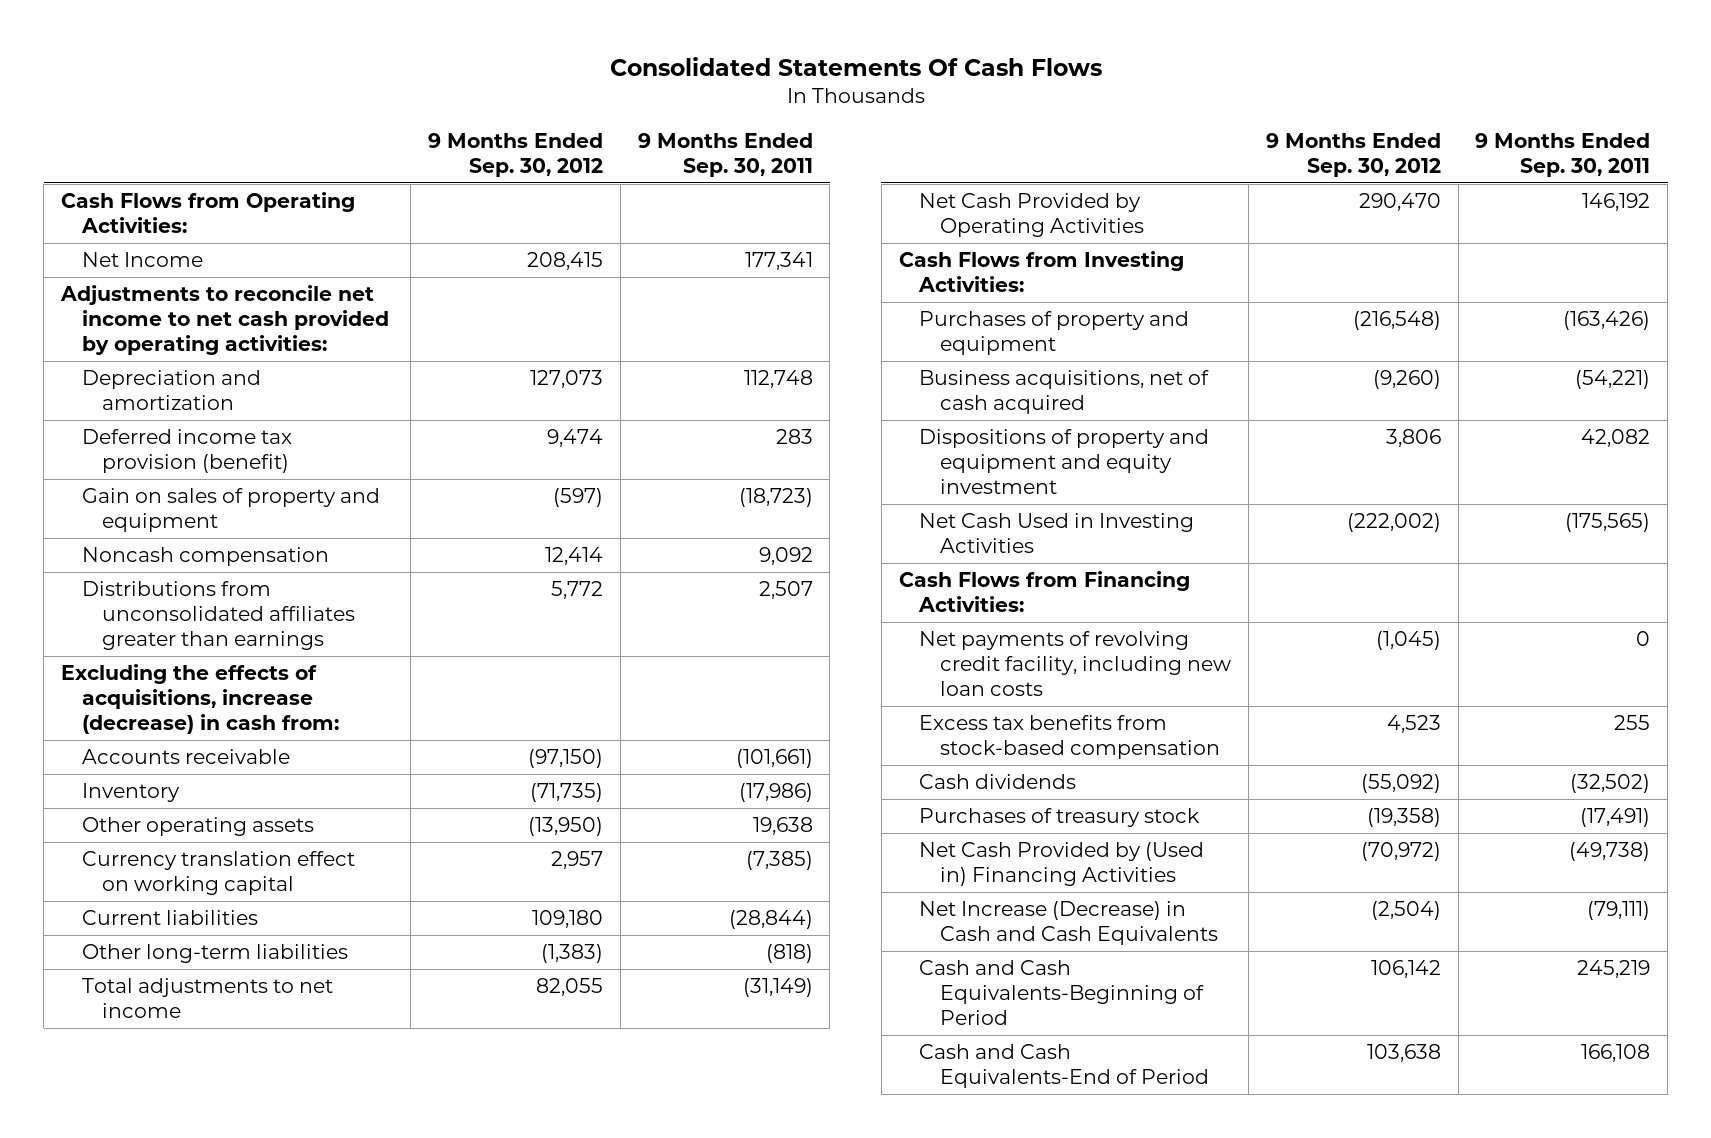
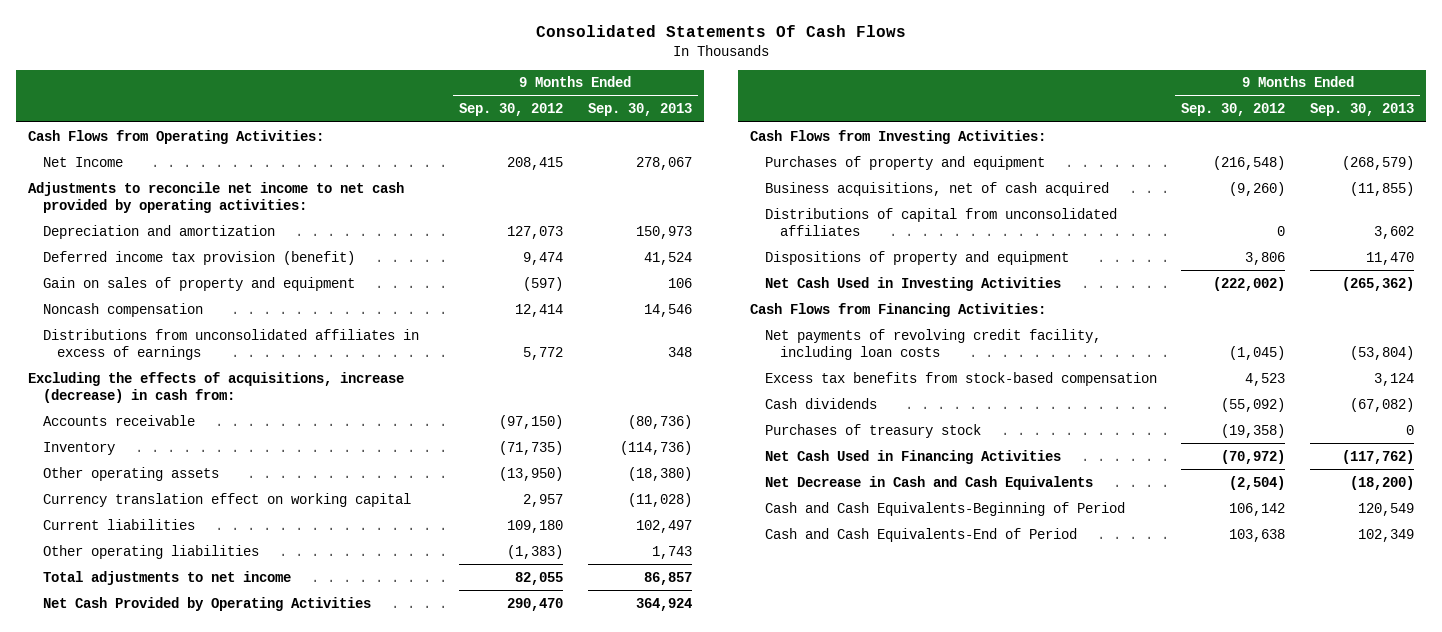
- | 9 Months Ended Sep. 30, 2012 | 9 Months Ended Sep. 30, 2011
+ | 9 Months Ended Sep. 30, 2012 | 9 Months Ended Sep. 30, 2013
- Distributions from unconsolidated affiliates greater than earnings | 5,772 | 2,507
+ Distributions from unconsolidated affiliates in excess of earnings | 5,772 | 348
- Other long-term liabilities | (1,383) | (818)
+ Other operating liabilities | (1,383) | 1,743
- Dispositions of property and equipment and equity investment | 3,806 | 42,082
+ Distributions of capital from unconsolidated affiliates | 0 | 3,602
+ Dispositions of property and equipment | 3,806 | 11,470
- Net payments of revolving credit facility, including new loan costs | (1,045) | 0
+ Net payments of revolving credit facility, including loan costs | (1,045) | (53,804)
- Net Cash Provided by (Used in) Financing Activities | (70,972) | (49,738)
- Net Increase (Decrease) in Cash and Cash Equivalents | (2,504) | (79,111)
+ Net Cash Used in Financing Activities | (70,972) | (117,762)
+ Net Decrease in Cash and Cash Equivalents | (2,504) | (18,200)

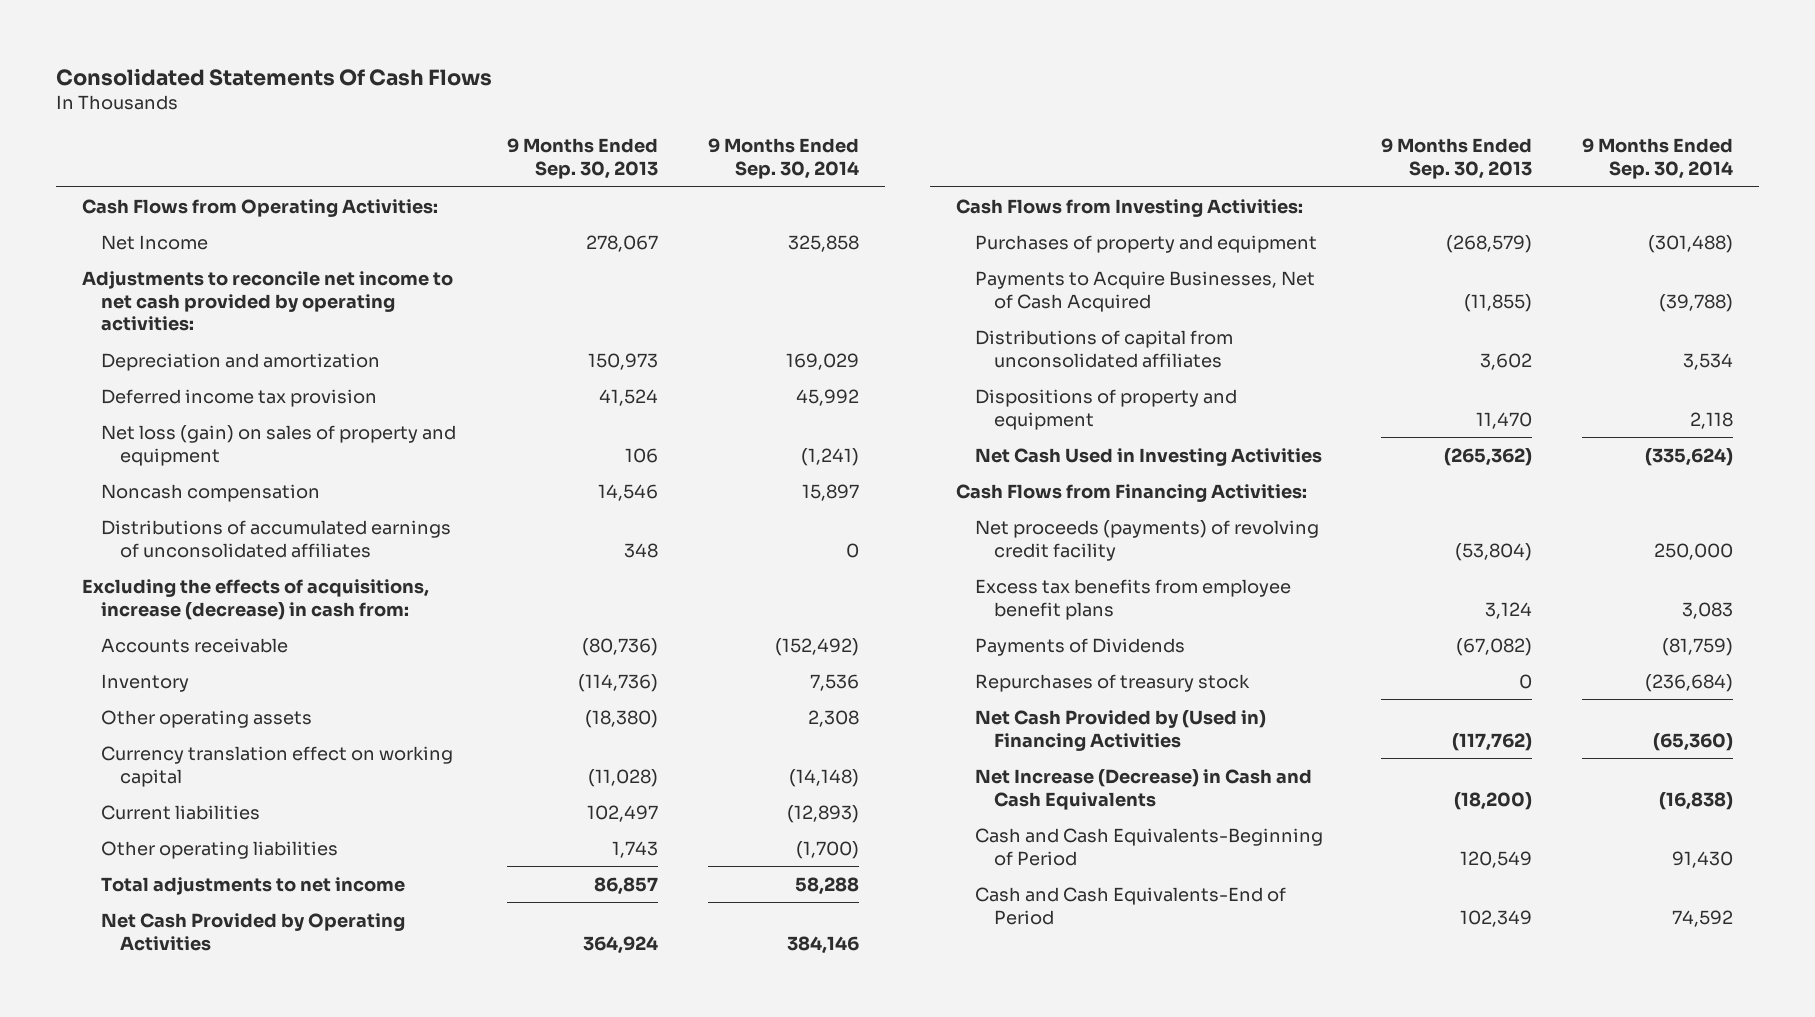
- | 9 Months Ended Sep. 30, 2012 | 9 Months Ended Sep. 30, 2013
+ | 9 Months Ended Sep. 30, 2013 | 9 Months Ended Sep. 30, 2014
- Deferred income tax provision (benefit) | 9,474 | 41,524
- Gain on sales of property and equipment | (597) | 106
+ Deferred income tax provision | 41,524 | 45,992
+ Net loss (gain) on sales of property and equipment | 106 | (1,241)
- Distributions from unconsolidated affiliates in excess of earnings | 5,772 | 348
+ Distributions of accumulated earnings of unconsolidated affiliates | 348 | 0
- Business acquisitions, net of cash acquired | (9,260) | (11,855)
+ Payments to Acquire Businesses, Net of Cash Acquired | (11,855) | (39,788)
- Net payments of revolving credit facility, including loan costs | (1,045) | (53,804)
- Excess tax benefits from stock-based compensation | 4,523 | 3,124
- Cash dividends | (55,092) | (67,082)
- Purchases of treasury stock | (19,358) | 0
- Net Cash Used in Financing Activities | (70,972) | (117,762)
- Net Decrease in Cash and Cash Equivalents | (2,504) | (18,200)
+ Net proceeds (payments) of revolving credit facility | (53,804) | 250,000
+ Excess tax benefits from employee benefit plans | 3,124 | 3,083
+ Payments of Dividends | (67,082) | (81,759)
+ Repurchases of treasury stock | 0 | (236,684)
+ Net Cash Provided by (Used in) Financing Activities | (117,762) | (65,360)
+ Net Increase (Decrease) in Cash and Cash Equivalents | (18,200) | (16,838)

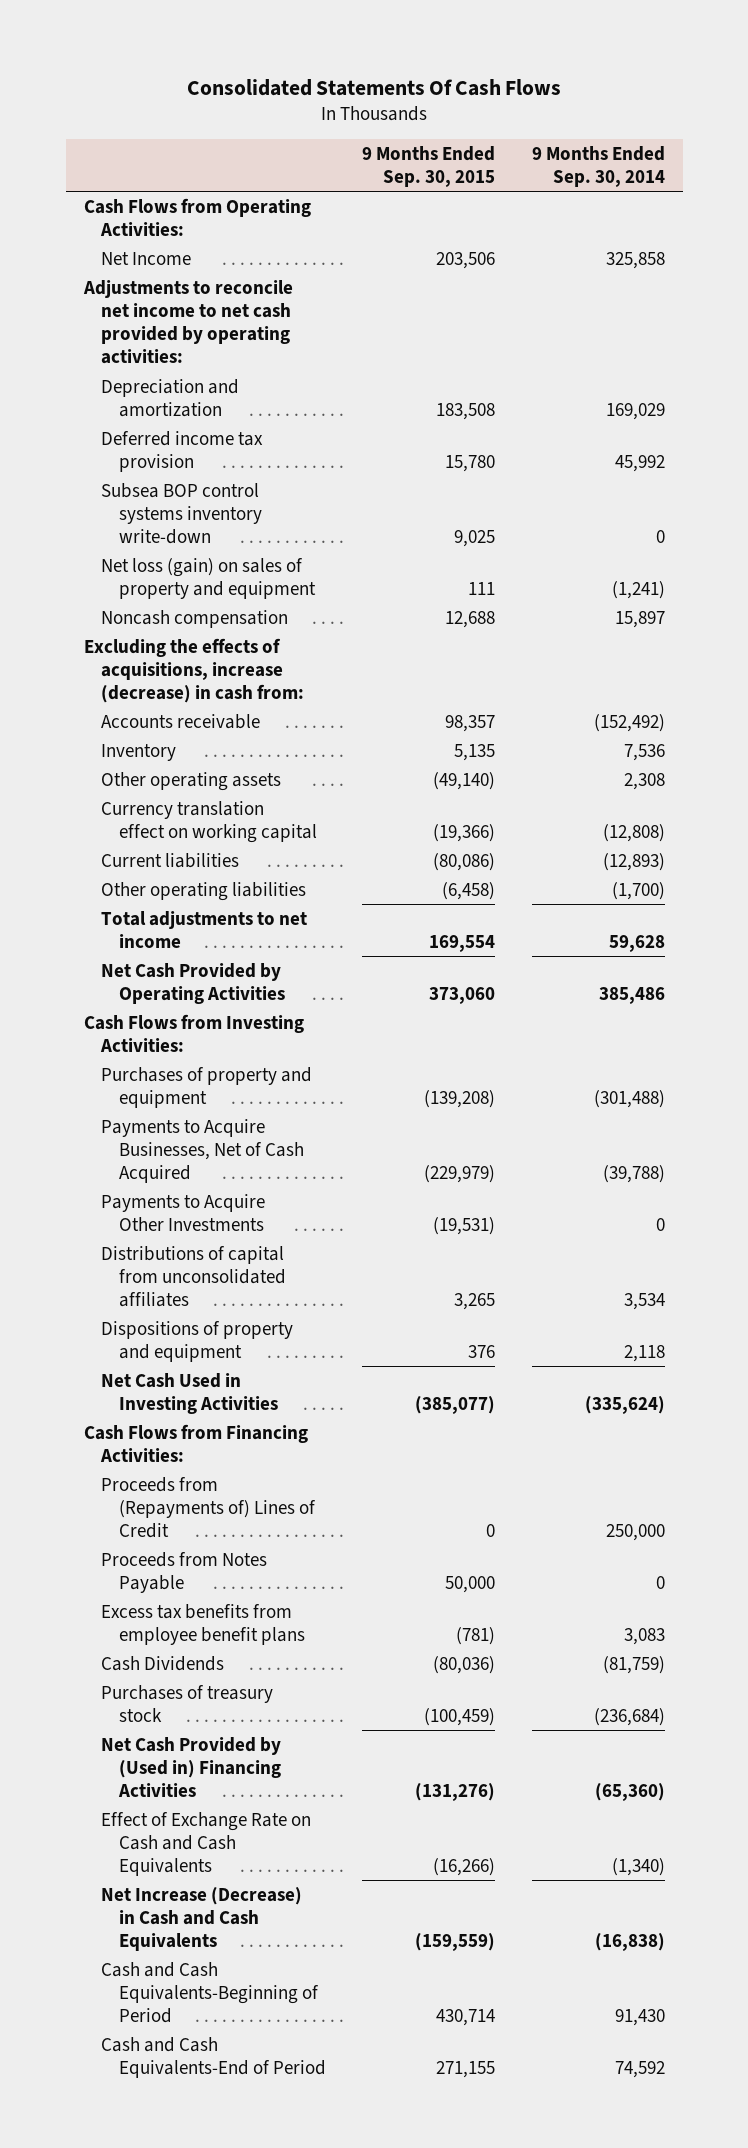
- | 9 Months Ended Sep. 30, 2013 | 9 Months Ended Sep. 30, 2014
+ | 9 Months Ended Sep. 30, 2015 | 9 Months Ended Sep. 30, 2014
+ Subsea BOP control systems inventory write-down | 9,025 | 0
- Distributions of accumulated earnings of unconsolidated affiliates | 348 | 0
- Currency translation effect on working capital | (11,028) | (14,148)
+ Currency translation effect on working capital | (19,366) | (12,808)
- Total adjustments to net income | 86,857 | 58,288
- Net Cash Provided by Operating Activities | 364,924 | 384,146
+ Total adjustments to net income | 169,554 | 59,628
+ Net Cash Provided by Operating Activities | 373,060 | 385,486
+ Payments to Acquire Other Investments | (19,531) | 0
- Net proceeds (payments) of revolving credit facility | (53,804) | 250,000
+ Proceeds from (Repayments of) Lines of Credit | 0 | 250,000
+ Proceeds from Notes Payable | 50,000 | 0
- Payments of Dividends | (67,082) | (81,759)
- Repurchases of treasury stock | 0 | (236,684)
+ Cash Dividends | (80,036) | (81,759)
+ Purchases of treasury stock | (100,459) | (236,684)
+ Effect of Exchange Rate on Cash and Cash Equivalents | (16,266) | (1,340)

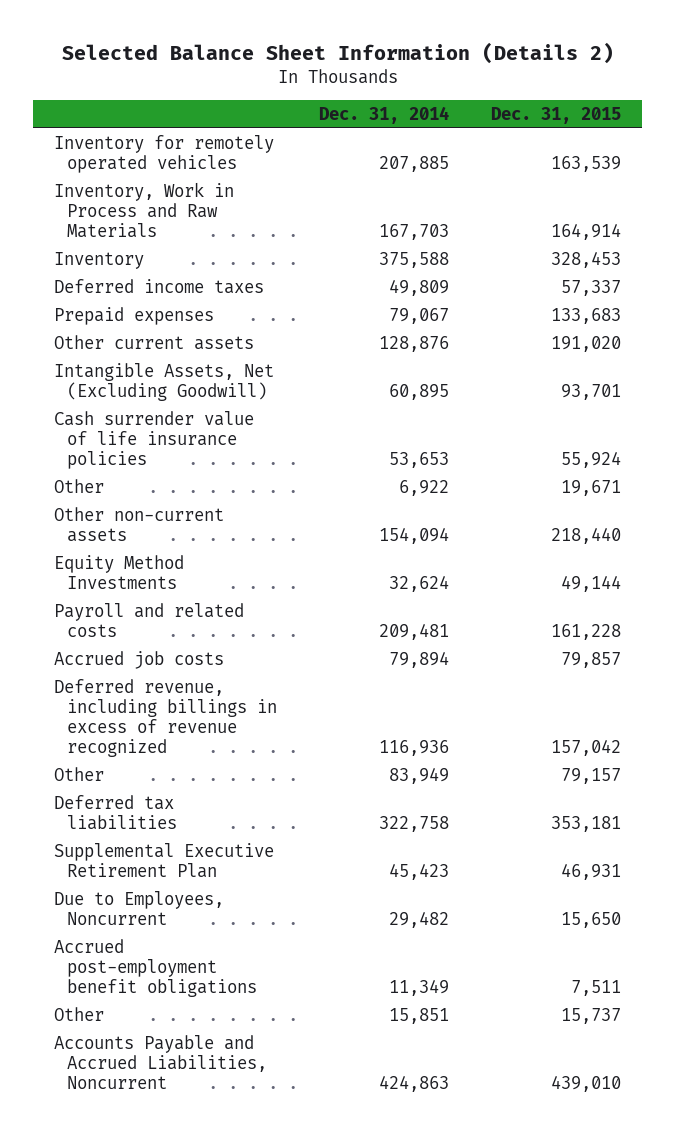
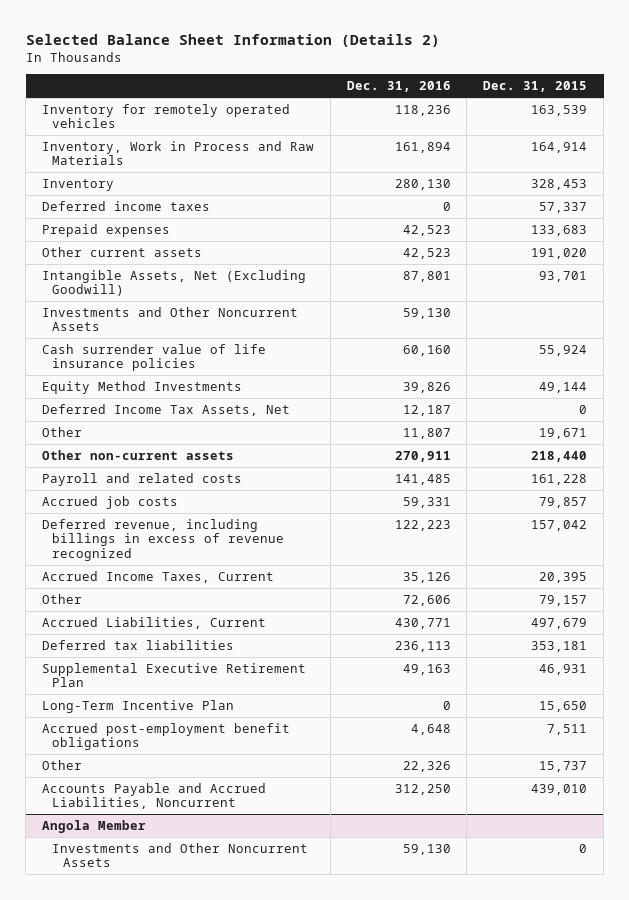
- | Dec. 31, 2014 | Dec. 31, 2015
+ | Dec. 31, 2016 | Dec. 31, 2015
+ Investments and Other Noncurrent Assets | 59,130 |
moved up: Equity Method Investments | 39,826 | 49,144
+ Deferred Income Tax Assets, Net | 12,187 | 0
+ Accrued Income Taxes, Current | 35,126 | 20,395
+ Accrued Liabilities, Current | 430,771 | 497,679
- Due to Employees, Noncurrent | 29,482 | 15,650
+ Long-Term Incentive Plan | 0 | 15,650
+ Angola Member
+ Investments and Other Noncurrent Assets | 59,130 | 0

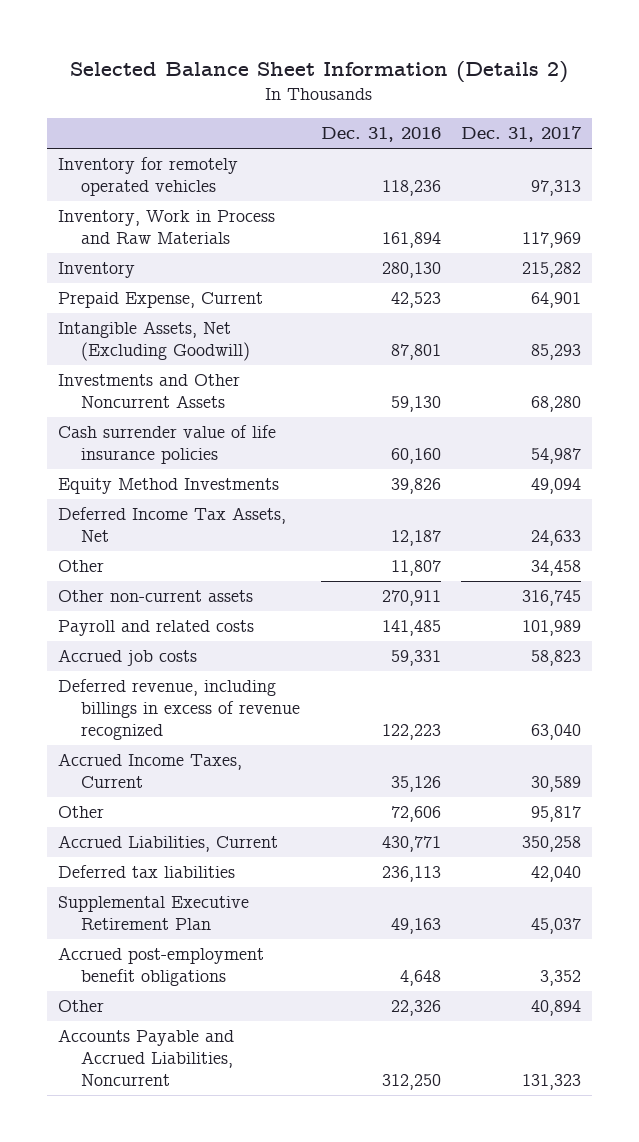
- | Dec. 31, 2016 | Dec. 31, 2015
+ | Dec. 31, 2016 | Dec. 31, 2017
- Deferred income taxes | 0 | 57,337
- Prepaid expenses | 42,523 | 133,683
- Other current assets | 42,523 | 191,020
+ Prepaid Expense, Current | 42,523 | 64,901
- Long-Term Incentive Plan | 0 | 15,650
- Angola Member
- Investments and Other Noncurrent Assets | 59,130 | 0

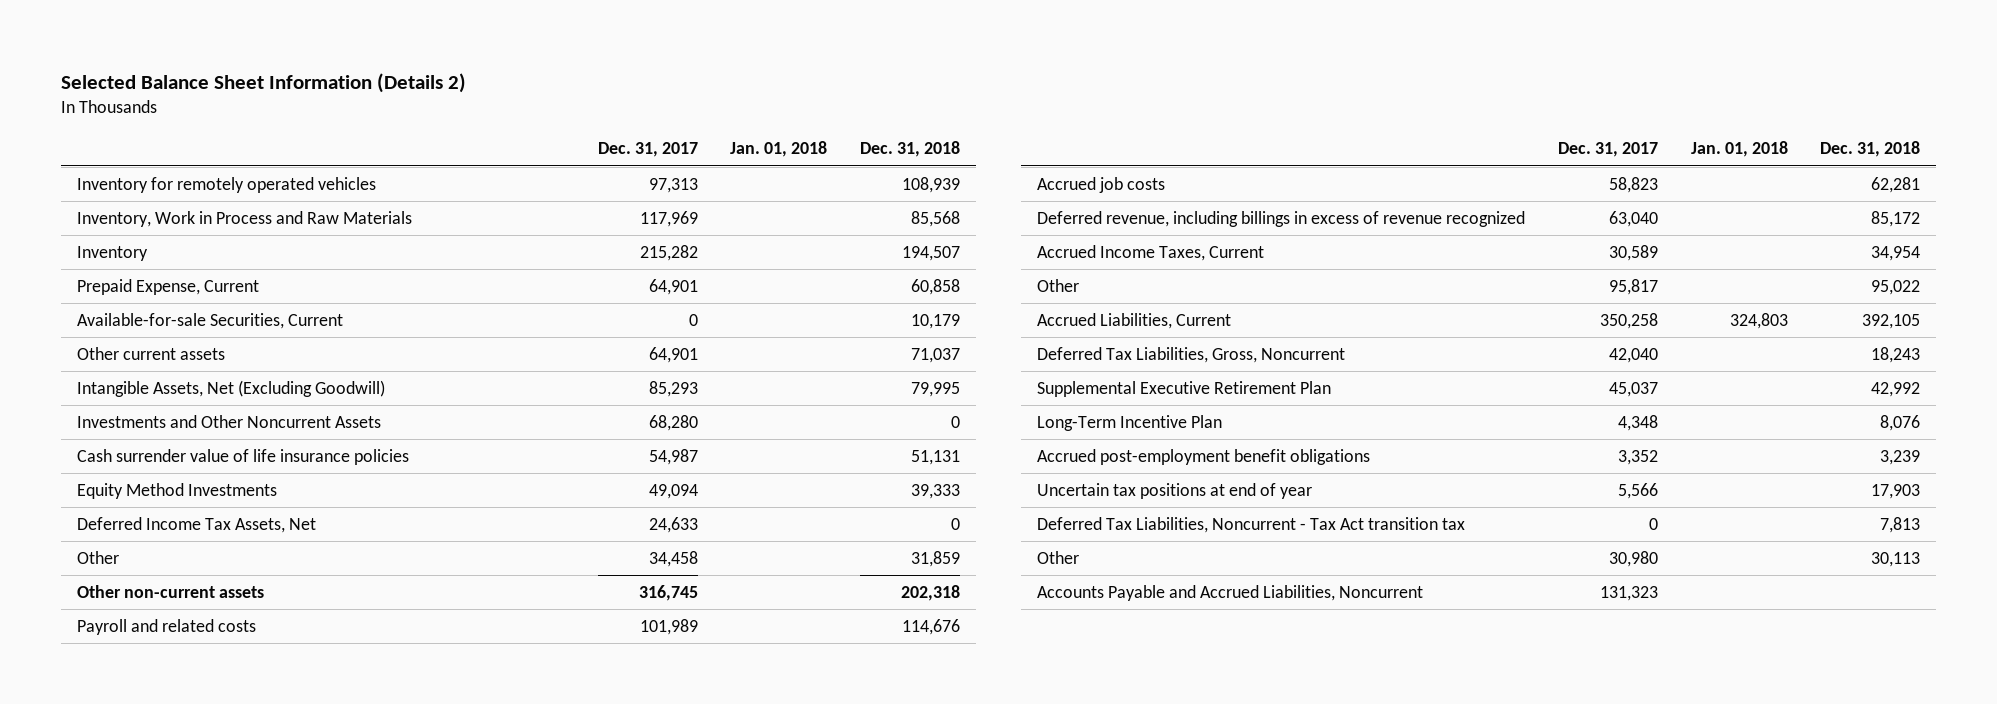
- | Dec. 31, 2016 | Dec. 31, 2017
+ | Dec. 31, 2017 | Jan. 01, 2018 | Dec. 31, 2018
+ Available-for-sale Securities, Current | 0 | | 10,179
+ Other current assets | 64,901 | | 71,037
- Deferred tax liabilities | 236,113 | 42,040
+ Deferred Tax Liabilities, Gross, Noncurrent | 42,040 | | 18,243
+ Long-Term Incentive Plan | 4,348 | | 8,076
- Other | 22,326 | 40,894
+ Uncertain tax positions at end of year | 5,566 | | 17,903
+ Deferred Tax Liabilities, Noncurrent - Tax Act transition tax | 0 | | 7,813
+ Other | 30,980 | | 30,113

